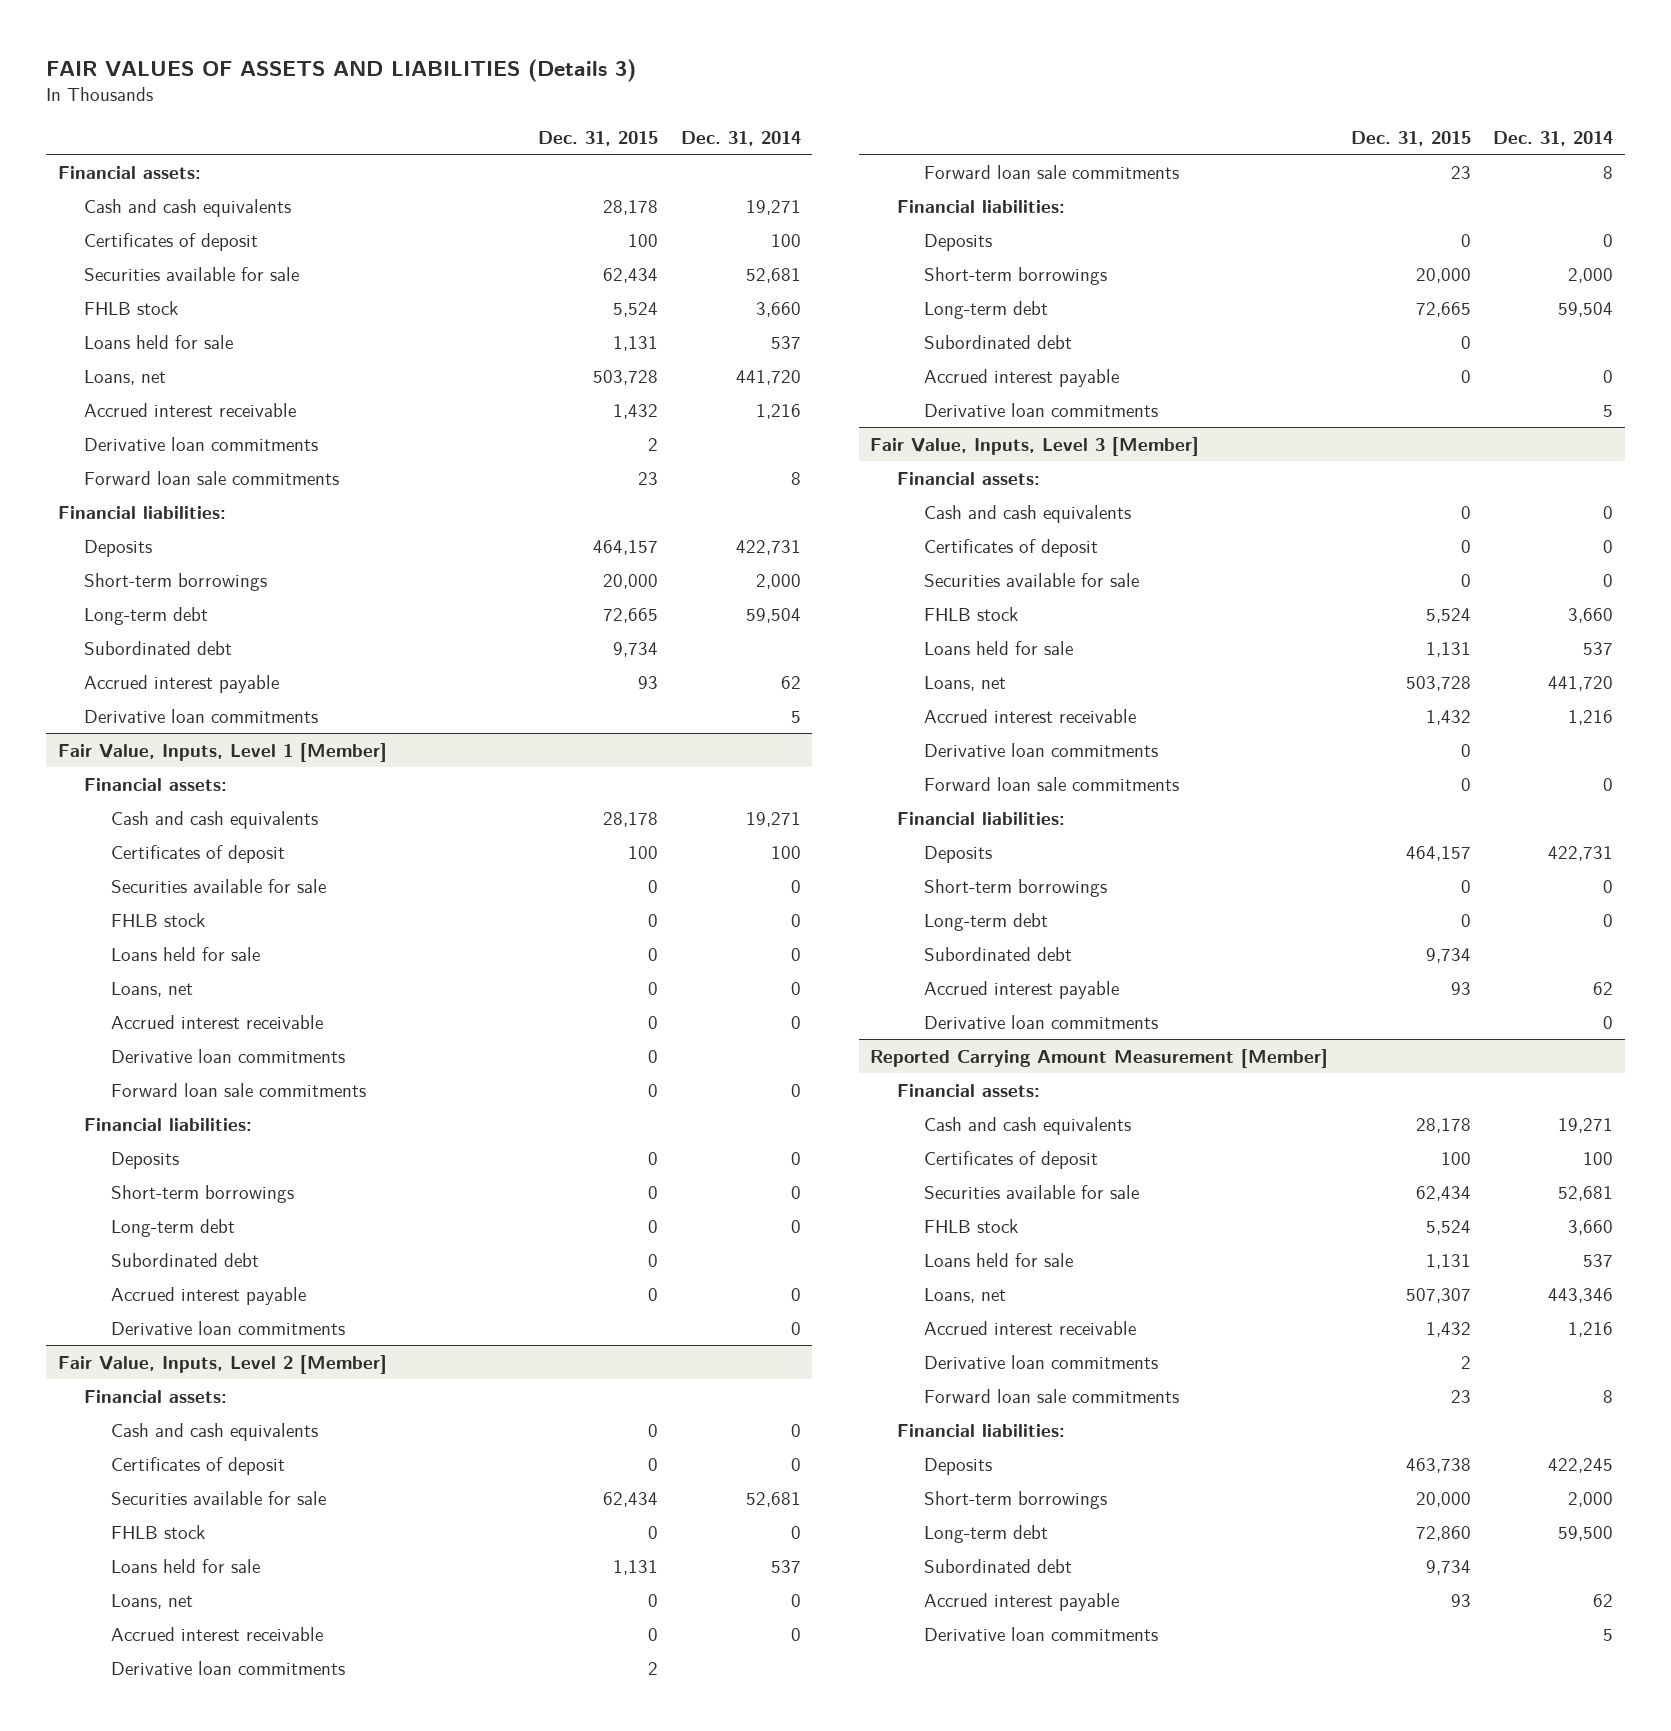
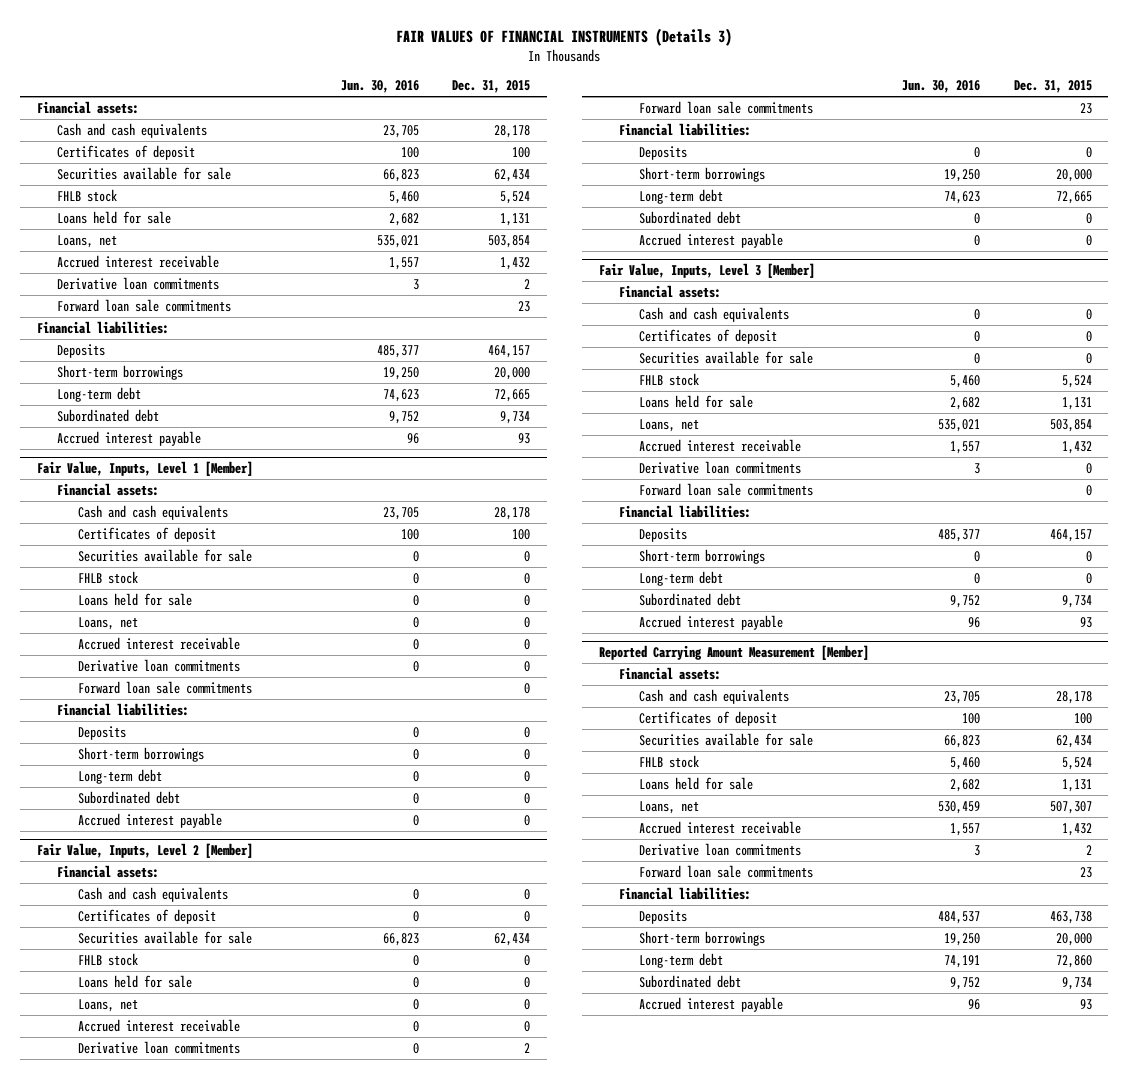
- FAIR VALUES OF ASSETS AND LIABILITIES (Details 3)
+ FAIR VALUES OF FINANCIAL INSTRUMENTS (Details 3)
- | Dec. 31, 2015 | Dec. 31, 2014
+ | Jun. 30, 2016 | Dec. 31, 2015
- Loans, net | 503,728 | 441,720
+ Loans, net | 535,021 | 503,854
- Derivative loan commitments | | 5
@ Fair Value, Inputs, Level 1 [Member]
- Derivative loan commitments | | 0
@ Fair Value, Inputs, Level 2 [Member]
- Loans held for sale | 1,131 | 537
+ Loans held for sale | 0 | 0
- Derivative loan commitments | | 5
@ Fair Value, Inputs, Level 3 [Member]
- Loans, net | 503,728 | 441,720
+ Loans, net | 535,021 | 503,854
- Derivative loan commitments | | 0
@ Reported Carrying Amount Measurement [Member]
- Derivative loan commitments | | 5

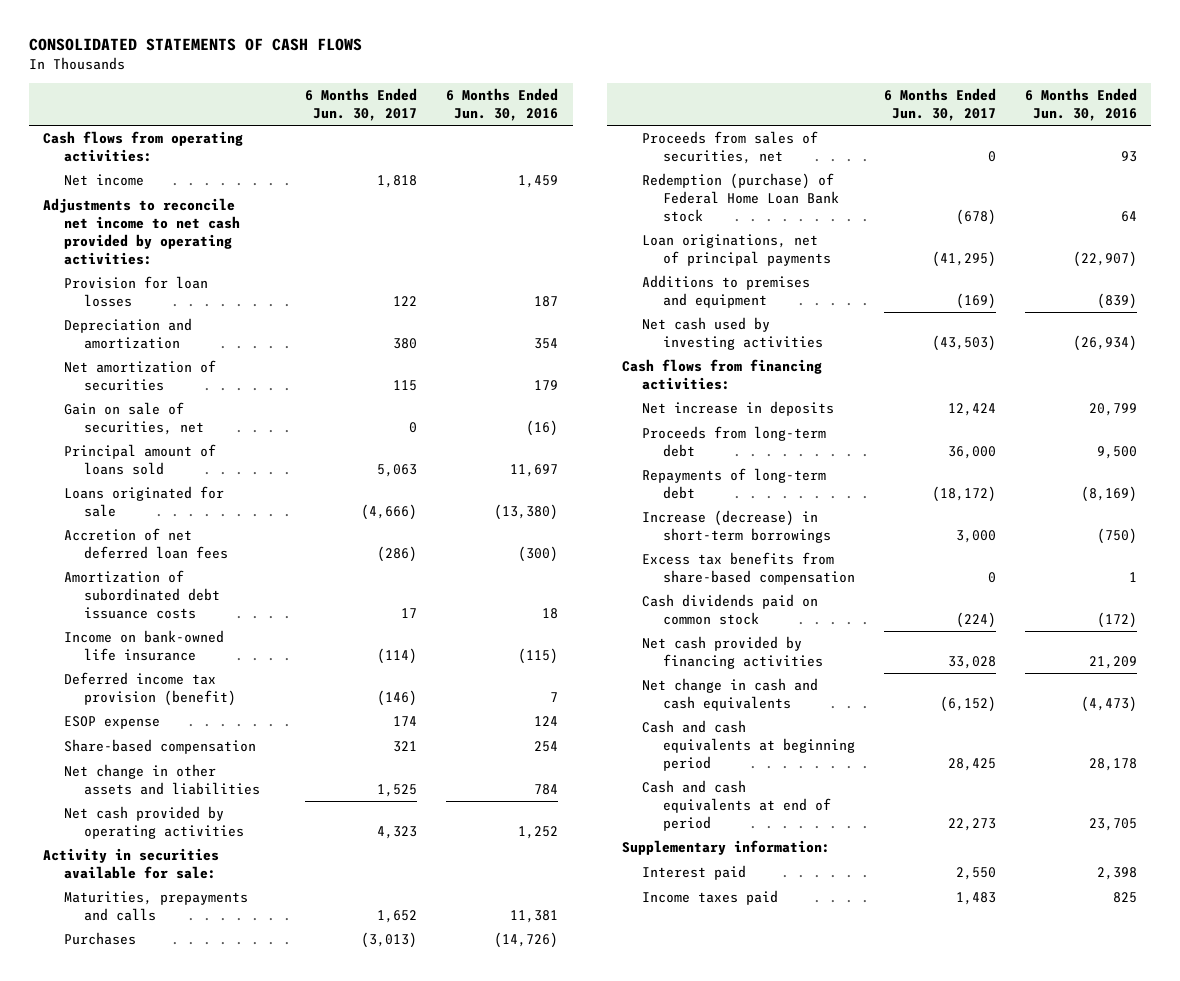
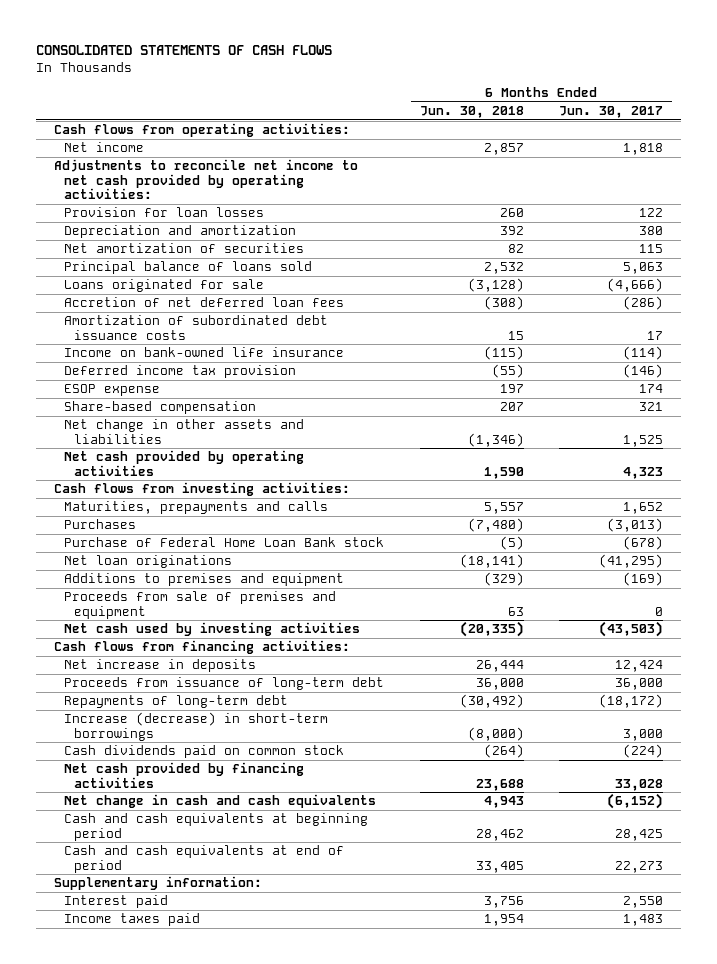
- | 6 Months Ended Jun. 30, 2017 | 6 Months Ended Jun. 30, 2016
+ | 6 Months Ended Jun. 30, 2018 | 6 Months Ended Jun. 30, 2017
- Gain on sale of securities, net | 0 | (16)
- Principal amount of loans sold | 5,063 | 11,697
+ Principal balance of loans sold | 2,532 | 5,063
- Deferred income tax provision (benefit) | (146) | 7
+ Deferred income tax provision | (55) | (146)
- Activity in securities available for sale:
+ Cash flows from investing activities:
- Proceeds from sales of securities, net | 0 | 93
- Redemption (purchase) of Federal Home Loan Bank stock | (678) | 64
- Loan originations, net of principal payments | (41,295) | (22,907)
+ Purchase of Federal Home Loan Bank stock | (5) | (678)
+ Net loan originations | (18,141) | (41,295)
+ Proceeds from sale of premises and equipment | 63 | 0
- Proceeds from long-term debt | 36,000 | 9,500
+ Proceeds from issuance of long-term debt | 36,000 | 36,000
- Excess tax benefits from share-based compensation | 0 | 1

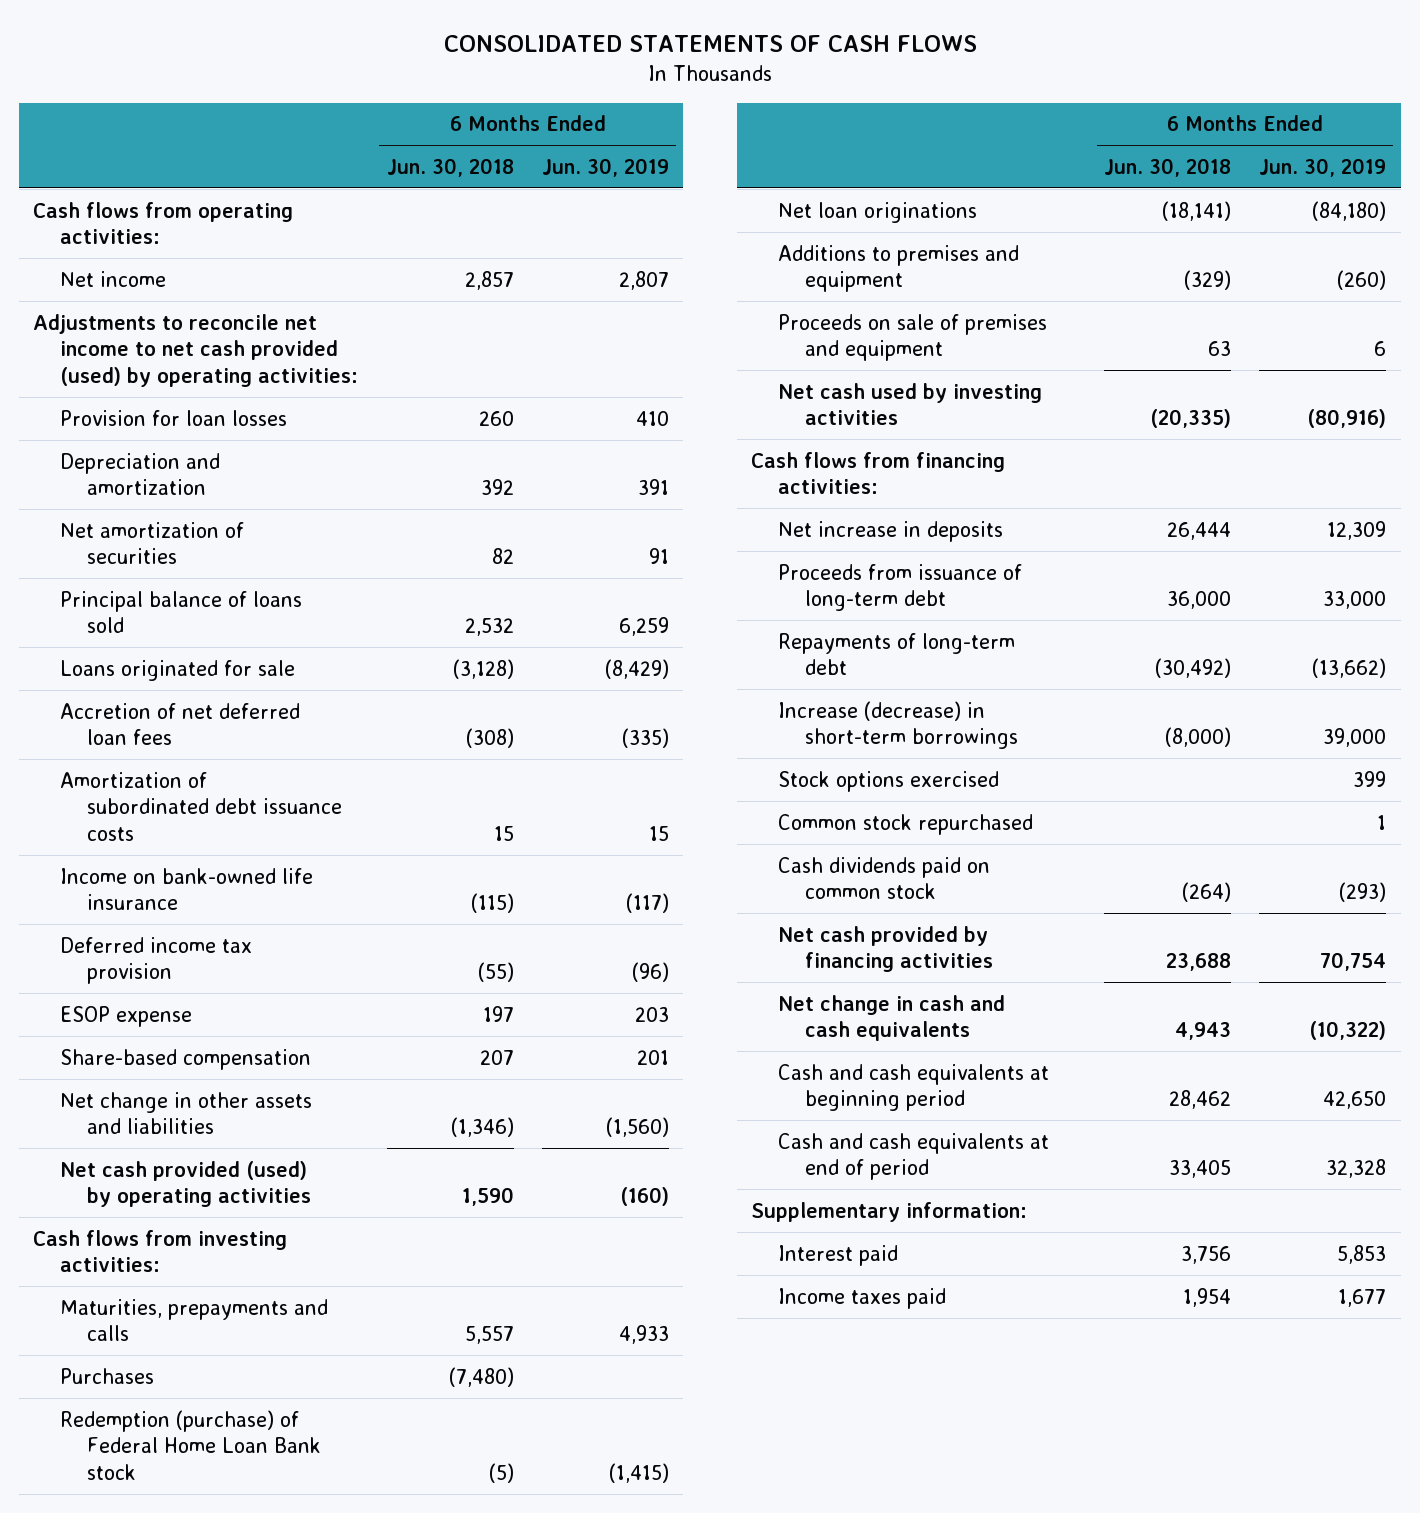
- | 6 Months Ended Jun. 30, 2018 | 6 Months Ended Jun. 30, 2017
+ | 6 Months Ended Jun. 30, 2018 | 6 Months Ended Jun. 30, 2019
- Adjustments to reconcile net income to net cash provided by operating activities:
+ Adjustments to reconcile net income to net cash provided (used) by operating activities:
- Net cash provided by operating activities | 1,590 | 4,323
+ Net cash provided (used) by operating activities | 1,590 | (160)
- Purchase of Federal Home Loan Bank stock | (5) | (678)
+ Redemption (purchase) of Federal Home Loan Bank stock | (5) | (1,415)
- Proceeds from sale of premises and equipment | 63 | 0
+ Proceeds on sale of premises and equipment | 63 | 6
+ Stock options exercised | | 399
+ Common stock repurchased | | 1

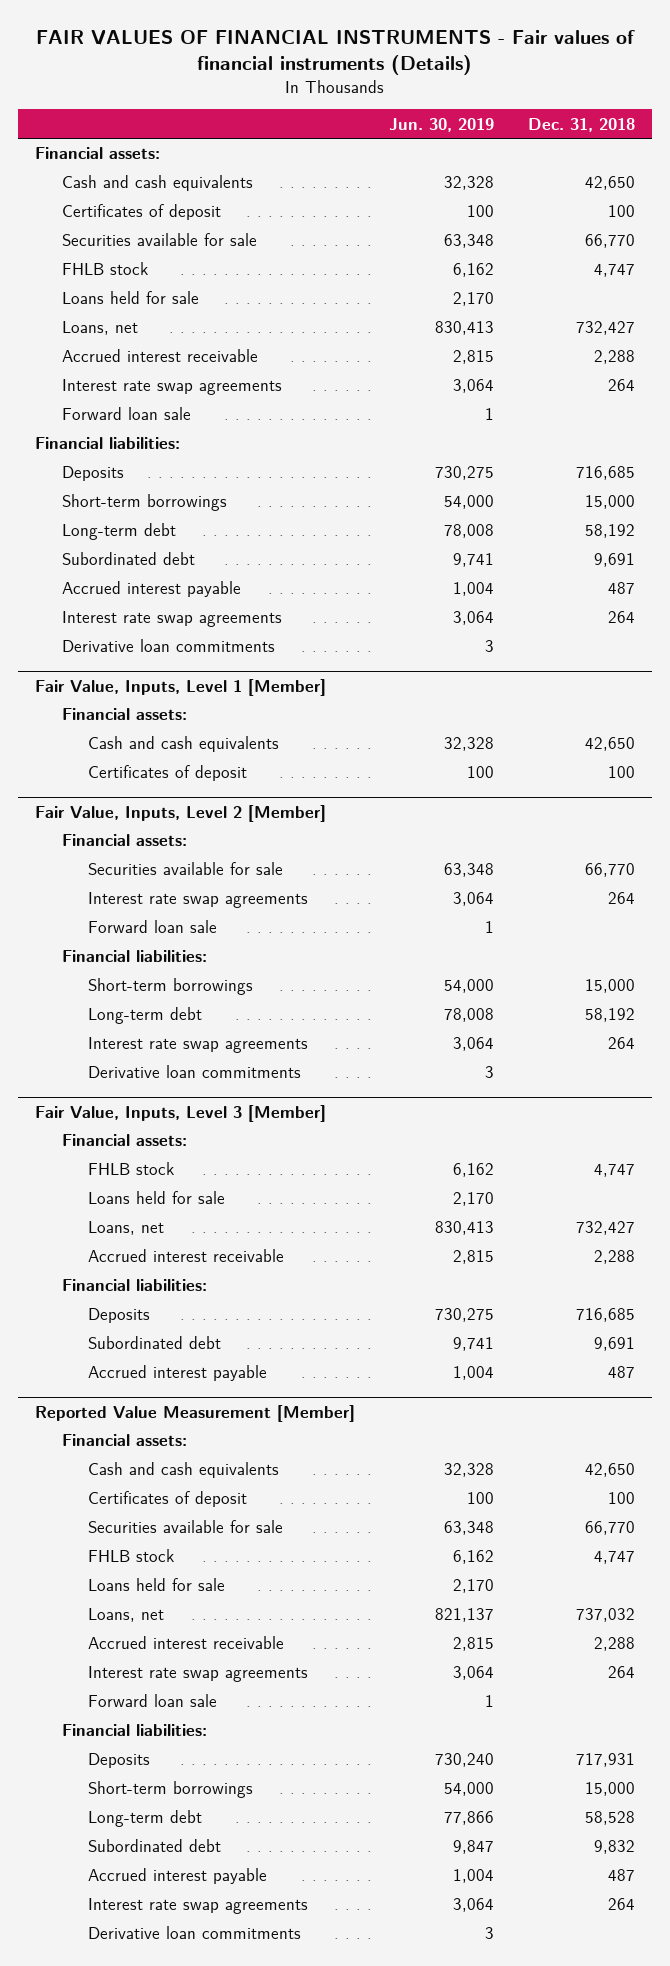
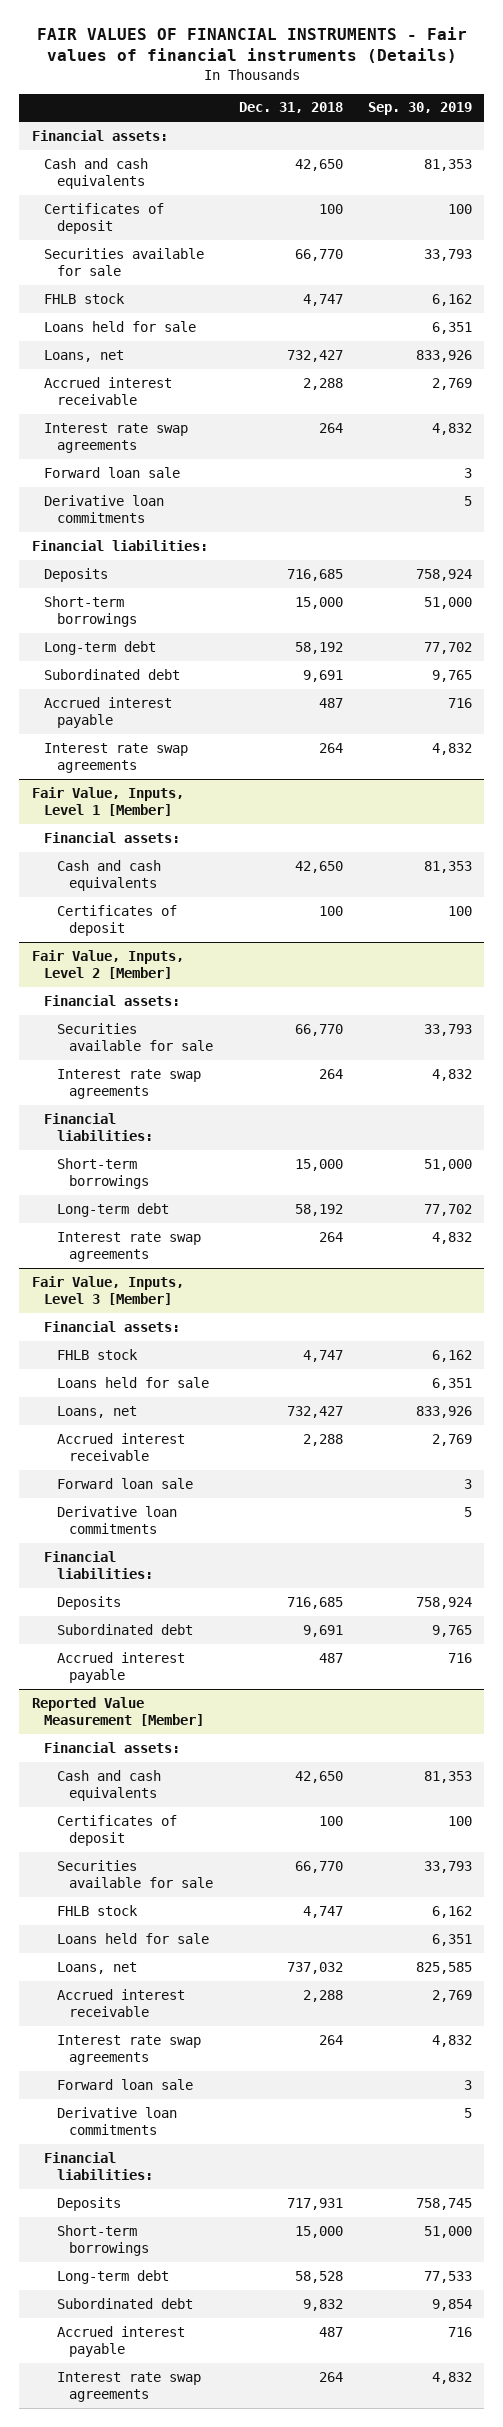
- | Jun. 30, 2019 | Dec. 31, 2018
+ | Dec. 31, 2018 | Sep. 30, 2019
moved up: Derivative loan commitments | | 5
@ Fair Value, Inputs, Level 2 [Member]
- Forward loan sale | 1 |
- Derivative loan commitments | 3 |
@ Fair Value, Inputs, Level 3 [Member]
+ Forward loan sale | | 3
+ Derivative loan commitments | | 5
@ Reported Value Measurement [Member]
moved up: Derivative loan commitments | | 5

